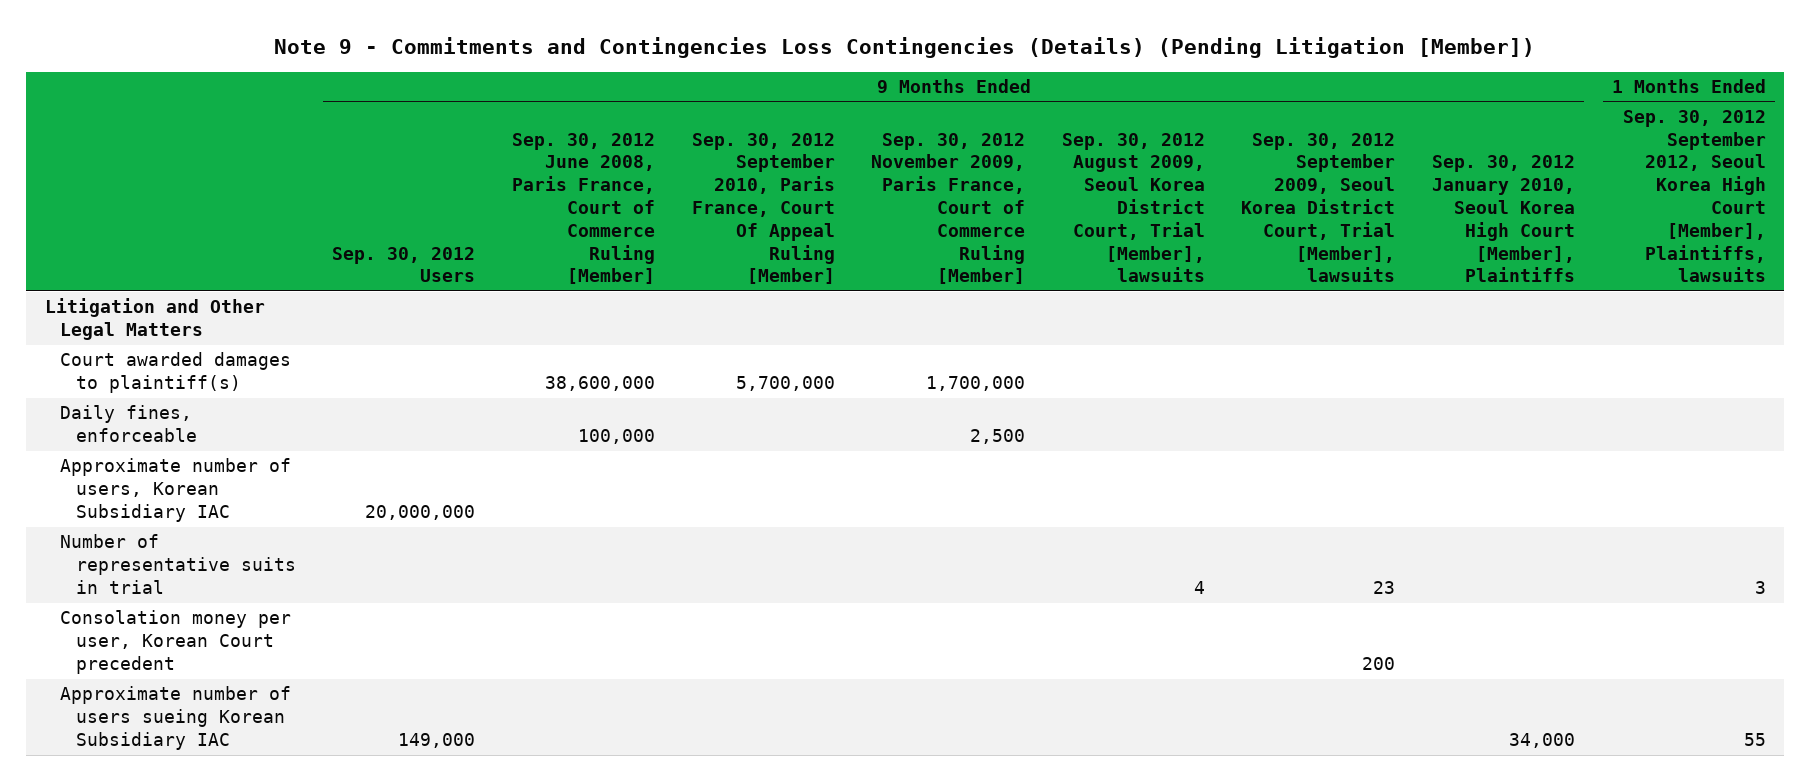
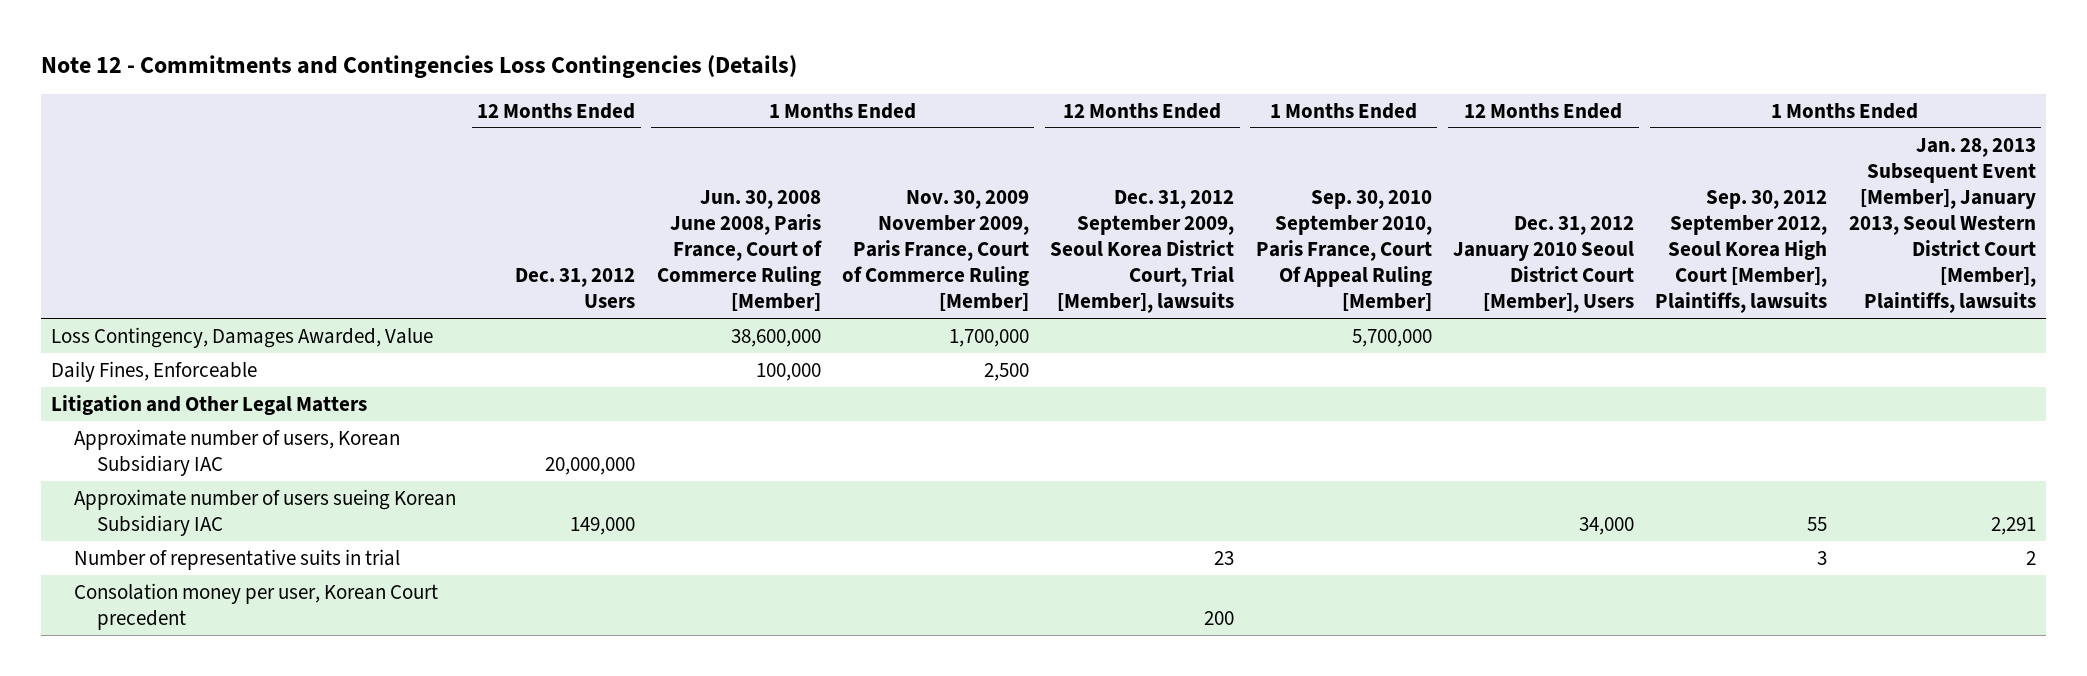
- Note 9 - Commitments and Contingencies Loss Contingencies (Details) (Pending Litigation [Member])
+ Note 12 - Commitments and Contingencies Loss Contingencies (Details)
- | 9 Months Ended Sep. 30, 2012 Users | 9 Months Ended Sep. 30, 2012 June 2008, Paris France, Court of Commerce Ruling [Member] | 9 Months Ended Sep. 30, 2012 September 2010, Paris France, Court Of Appeal Ruling [Member] | 9 Months Ended Sep. 30, 2012 November 2009, Paris France, Court of Commerce Ruling [Member] | 9 Months Ended Sep. 30, 2012 August 2009, Seoul Korea District Court, Trial [Member], lawsuits | 9 Months Ended Sep. 30, 2012 September 2009, Seoul Korea District Court, Trial [Member], lawsuits | 9 Months Ended Sep. 30, 2012 January 2010, Seoul Korea High Court [Member], Plaintiffs | 1 Months Ended Sep. 30, 2012 September 2012, Seoul Korea High Court [Member], Plaintiffs, lawsuits
+ | 12 Months Ended Dec. 31, 2012 Users | 1 Months Ended Jun. 30, 2008 June 2008, Paris France, Court of Commerce Ruling [Member] | 1 Months Ended Nov. 30, 2009 November 2009, Paris France, Court of Commerce Ruling [Member] | 12 Months Ended Dec. 31, 2012 September 2009, Seoul Korea District Court, Trial [Member], lawsuits | 1 Months Ended Sep. 30, 2010 September 2010, Paris France, Court Of Appeal Ruling [Member] | 12 Months Ended Dec. 31, 2012 January 2010 Seoul District Court [Member], Users | 1 Months Ended Sep. 30, 2012 September 2012, Seoul Korea High Court [Member], Plaintiffs, lawsuits | 1 Months Ended Jan. 28, 2013 Subsequent Event [Member], January 2013, Seoul Western District Court [Member], Plaintiffs, lawsuits
+ Loss Contingency, Damages Awarded, Value | | 38,600,000 | 1,700,000 | | 5,700,000 | | |
+ Daily Fines, Enforceable | | 100,000 | 2,500 | | | | |
- Court awarded damages to plaintiff(s) | | 38,600,000 | 5,700,000 | 1,700,000 | | | |
- Daily fines, enforceable | | 100,000 | | 2,500 | | | |
moved up: Approximate number of users sueing Korean Subsidiary IAC | 149,000 | | | | | 34,000 | 55 | 2,291

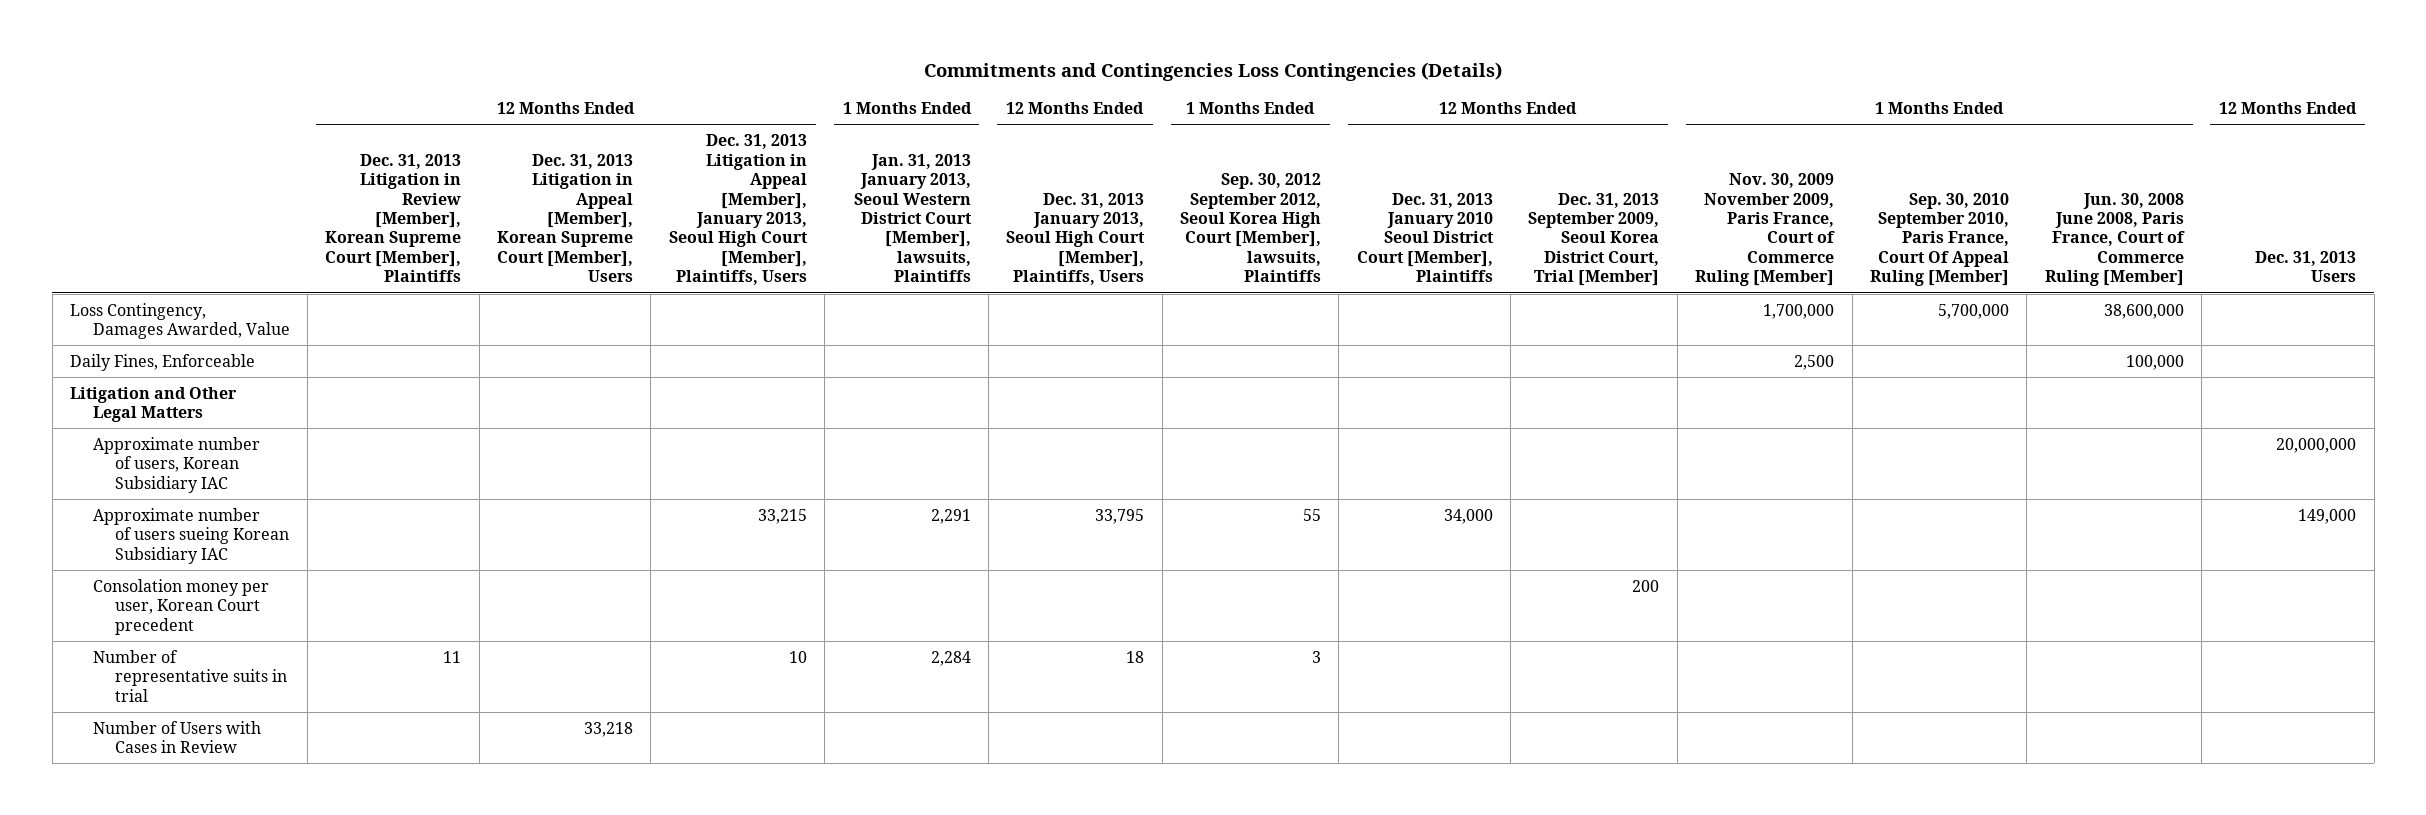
- Note 12 - Commitments and Contingencies Loss Contingencies (Details)
+ Commitments and Contingencies Loss Contingencies (Details)
- | 12 Months Ended Dec. 31, 2012 Users | 1 Months Ended Jun. 30, 2008 June 2008, Paris France, Court of Commerce Ruling [Member] | 1 Months Ended Nov. 30, 2009 November 2009, Paris France, Court of Commerce Ruling [Member] | 12 Months Ended Dec. 31, 2012 September 2009, Seoul Korea District Court, Trial [Member], lawsuits | 1 Months Ended Sep. 30, 2010 September 2010, Paris France, Court Of Appeal Ruling [Member] | 12 Months Ended Dec. 31, 2012 January 2010 Seoul District Court [Member], Users | 1 Months Ended Sep. 30, 2012 September 2012, Seoul Korea High Court [Member], Plaintiffs, lawsuits | 1 Months Ended Jan. 28, 2013 Subsequent Event [Member], January 2013, Seoul Western District Court [Member], Plaintiffs, lawsuits
+ | 12 Months Ended Dec. 31, 2013 Litigation in Review [Member], Korean Supreme Court [Member], Plaintiffs | 12 Months Ended Dec. 31, 2013 Litigation in Appeal [Member], Korean Supreme Court [Member], Users | 12 Months Ended Dec. 31, 2013 Litigation in Appeal [Member], January 2013, Seoul High Court [Member], Plaintiffs, Users | 1 Months Ended Jan. 31, 2013 January 2013, Seoul Western District Court [Member], lawsuits, Plaintiffs | 12 Months Ended Dec. 31, 2013 January 2013, Seoul High Court [Member], Plaintiffs, Users | 1 Months Ended Sep. 30, 2012 September 2012, Seoul Korea High Court [Member], lawsuits, Plaintiffs | 12 Months Ended Dec. 31, 2013 January 2010 Seoul District Court [Member], Plaintiffs | 12 Months Ended Dec. 31, 2013 September 2009, Seoul Korea District Court, Trial [Member] | 1 Months Ended Nov. 30, 2009 November 2009, Paris France, Court of Commerce Ruling [Member] | 1 Months Ended Sep. 30, 2010 September 2010, Paris France, Court Of Appeal Ruling [Member] | 1 Months Ended Jun. 30, 2008 June 2008, Paris France, Court of Commerce Ruling [Member] | 12 Months Ended Dec. 31, 2013 Users
moved down: Number of representative suits in trial | 11 | | 10 | 2,284 | 18 | 3 | | | | | |
+ Number of Users with Cases in Review | | 33,218 | | | | | | | | | |

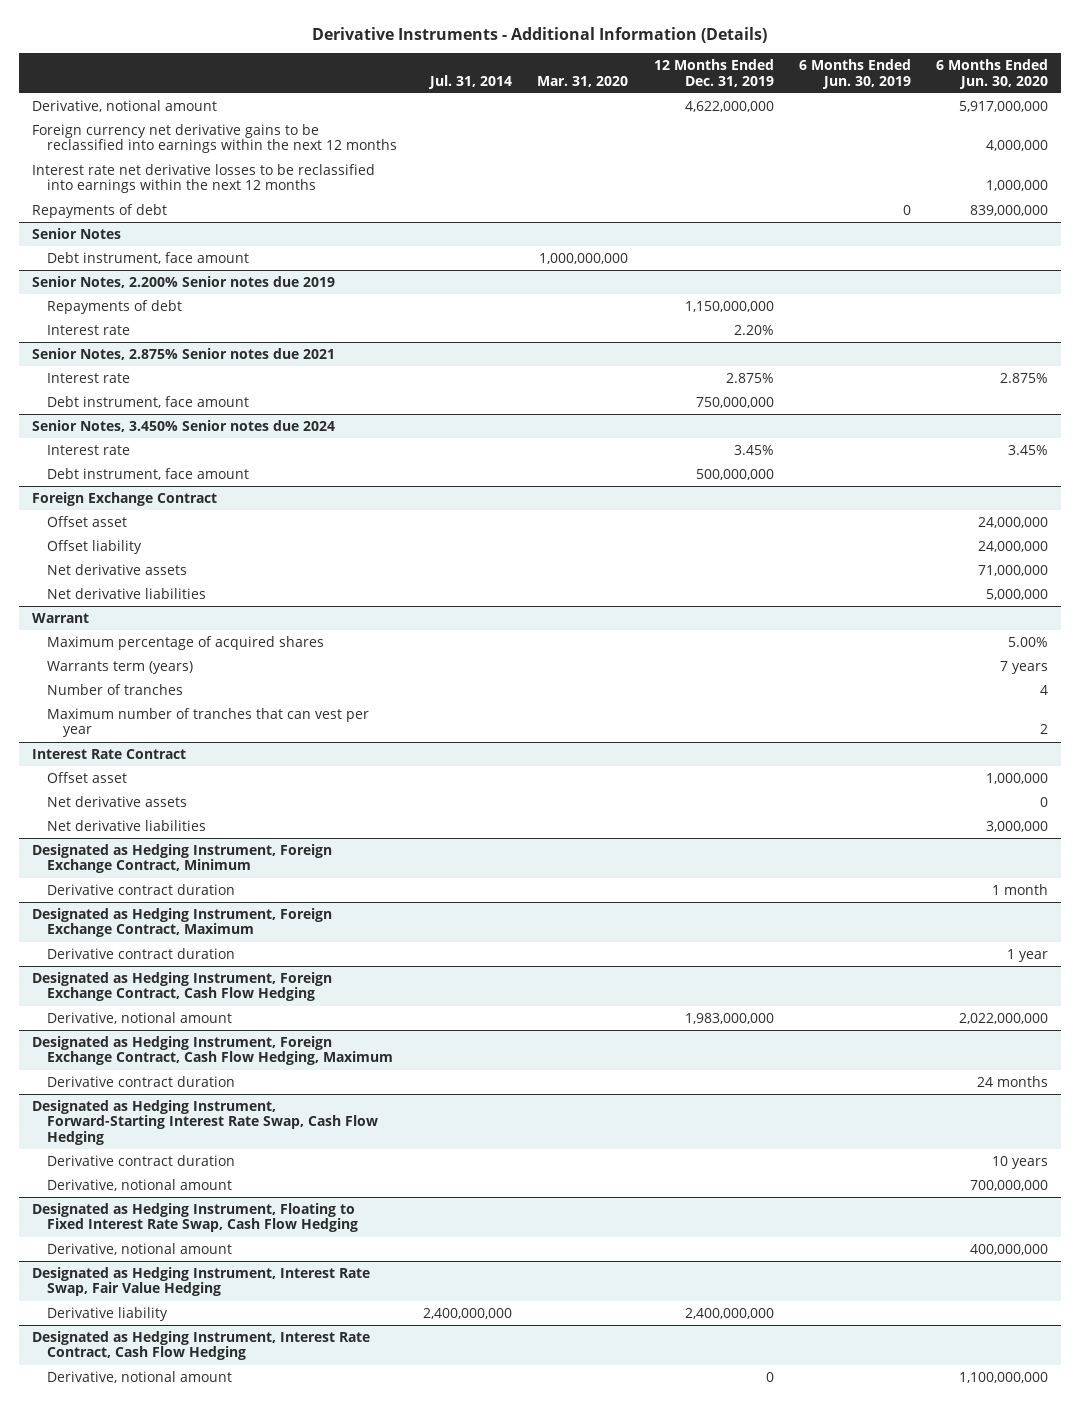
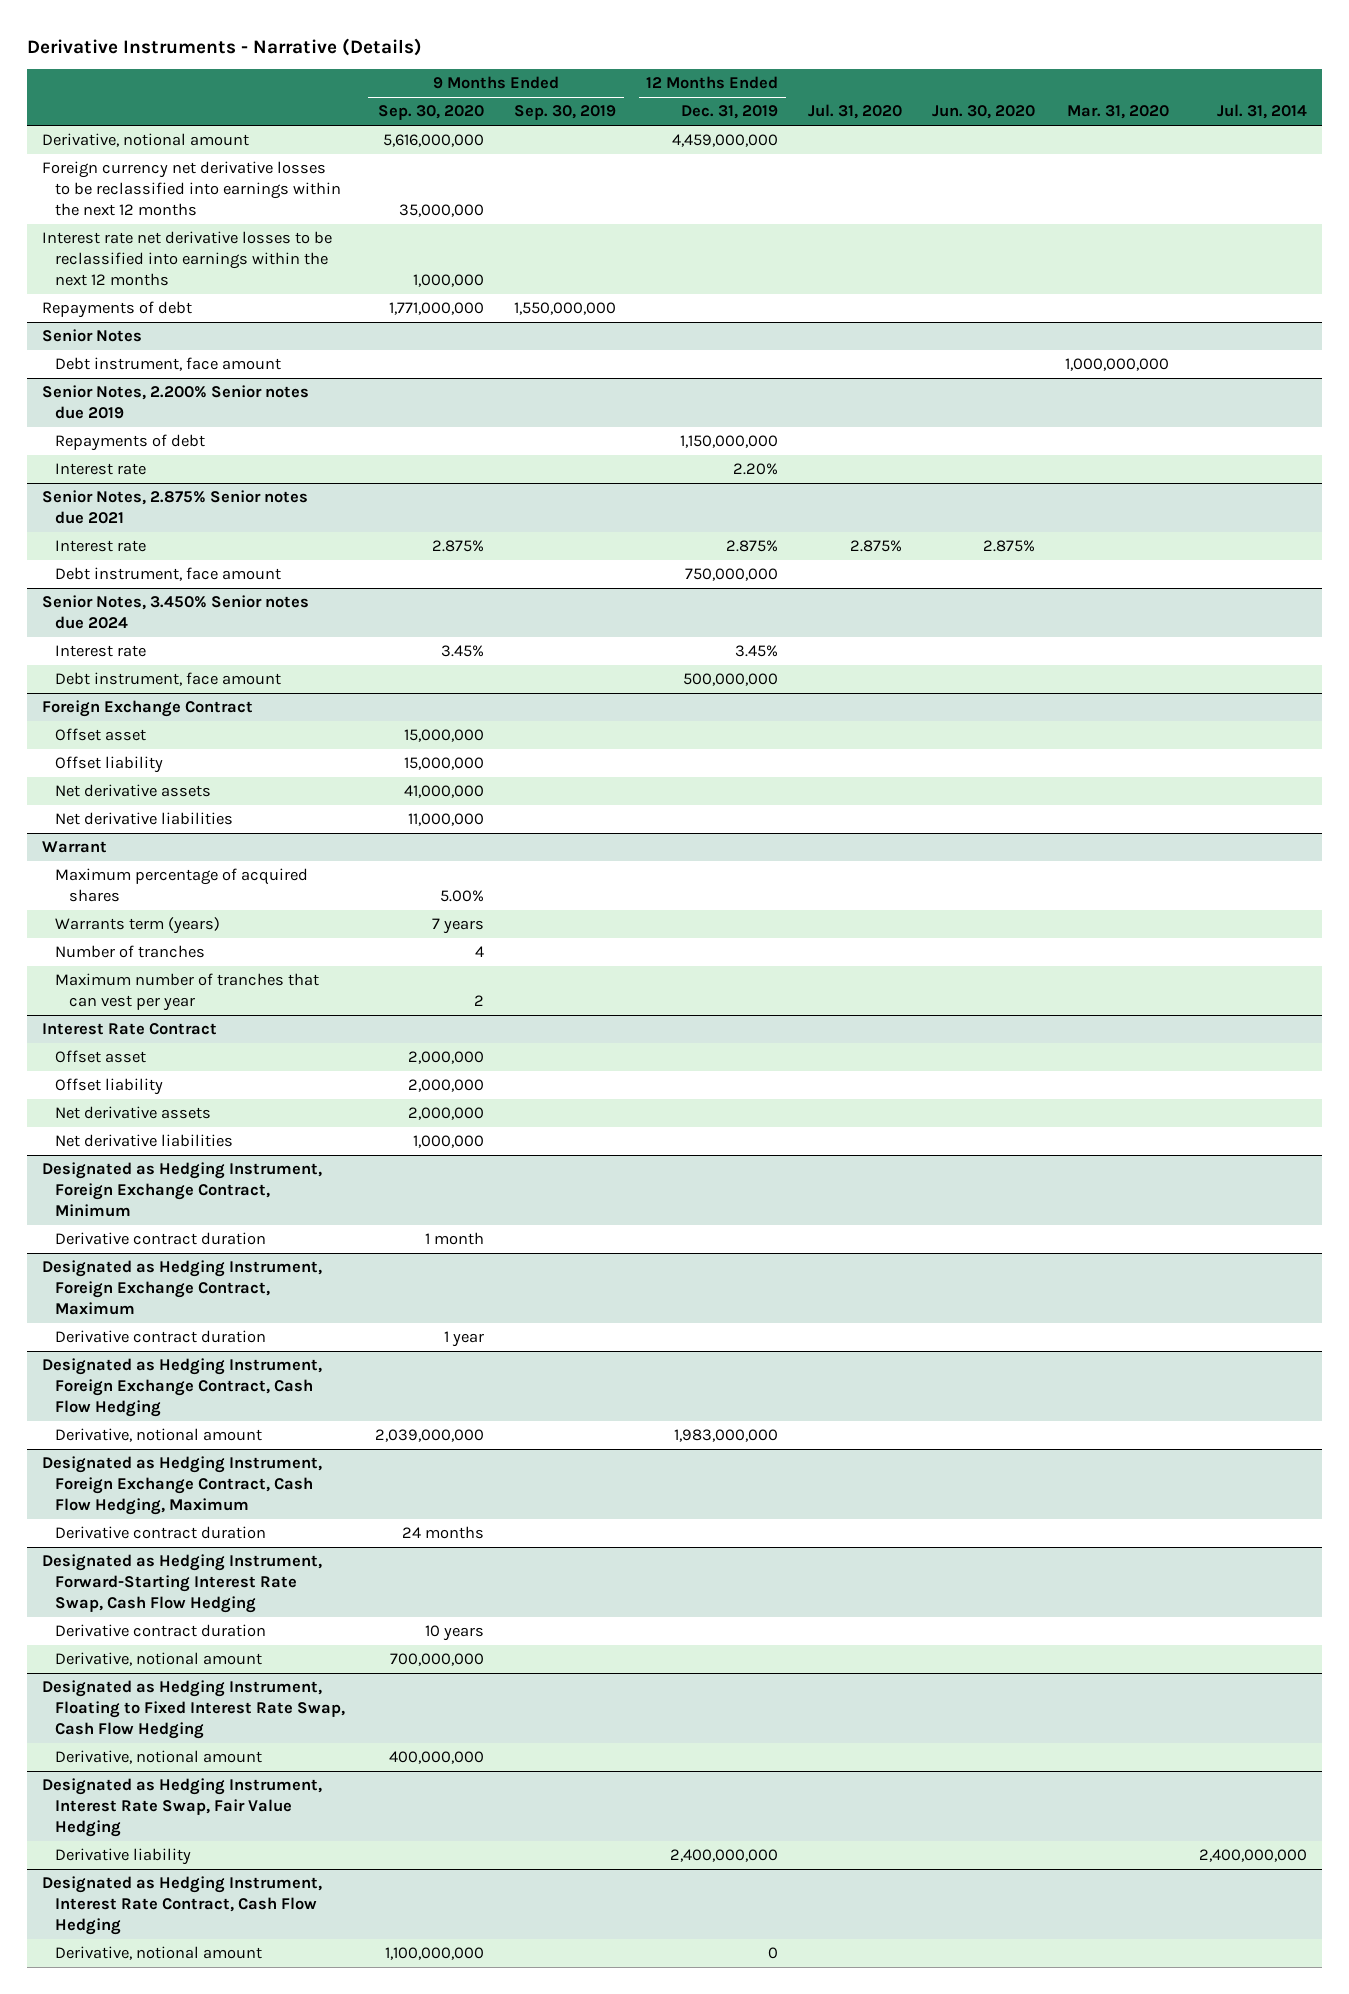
- Derivative Instruments - Additional Information (Details)
+ Derivative Instruments - Narrative (Details)
- | Jul. 31, 2014 | Mar. 31, 2020 | 12 Months Ended Dec. 31, 2019 | 6 Months Ended Jun. 30, 2019 | 6 Months Ended Jun. 30, 2020
+ | 9 Months Ended Sep. 30, 2020 | 9 Months Ended Sep. 30, 2019 | 12 Months Ended Dec. 31, 2019 | Jul. 31, 2020 | Jun. 30, 2020 | Mar. 31, 2020 | Jul. 31, 2014
- Derivative, notional amount | | | 4,622,000,000 | | 5,917,000,000
- Foreign currency net derivative gains to be reclassified into earnings within the next 12 months | | | | | 4,000,000
+ Derivative, notional amount | 5,616,000,000 | | 4,459,000,000 | | | |
+ Foreign currency net derivative losses to be reclassified into earnings within the next 12 months | 35,000,000 | | | | | |
@ Interest Rate Contract
+ Offset liability | 2,000,000 | | | | | |

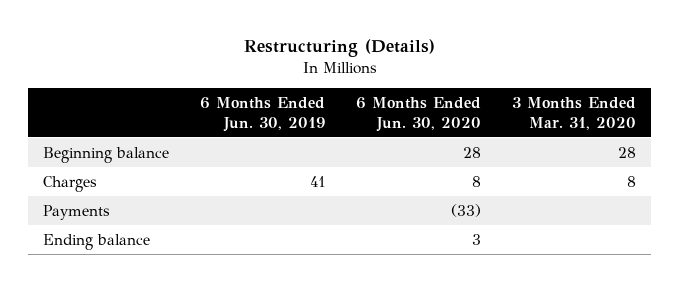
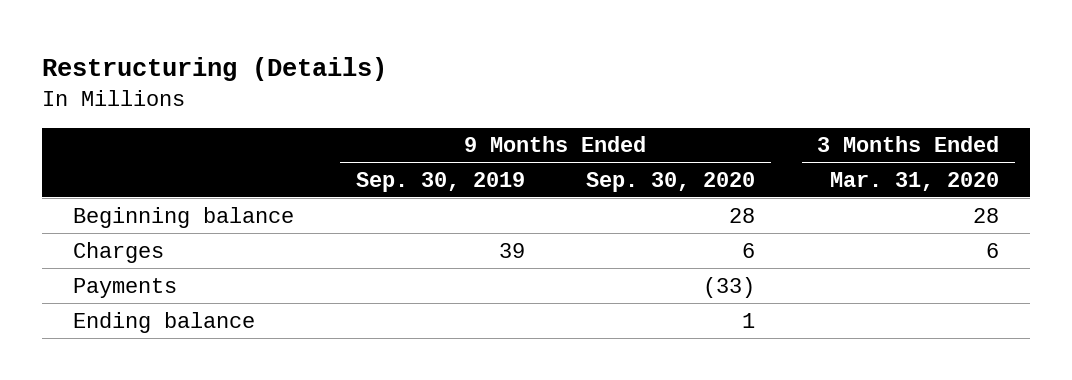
- | 6 Months Ended Jun. 30, 2019 | 6 Months Ended Jun. 30, 2020 | 3 Months Ended Mar. 31, 2020
+ | 9 Months Ended Sep. 30, 2019 | 9 Months Ended Sep. 30, 2020 | 3 Months Ended Mar. 31, 2020
- Charges | 41 | 8 | 8
+ Charges | 39 | 6 | 6

